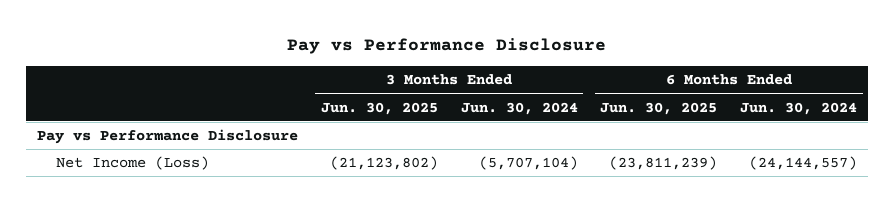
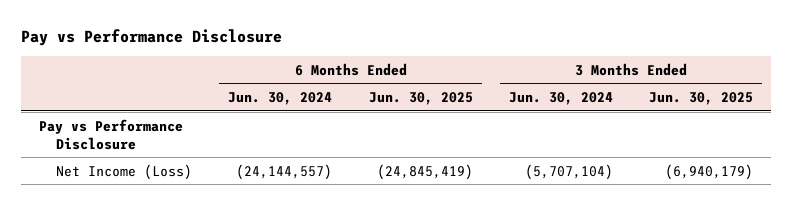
- | 3 Months Ended Jun. 30, 2025 | 3 Months Ended Jun. 30, 2024 | 6 Months Ended Jun. 30, 2025 | 6 Months Ended Jun. 30, 2024
+ | 6 Months Ended Jun. 30, 2024 | 6 Months Ended Jun. 30, 2025 | 3 Months Ended Jun. 30, 2024 | 3 Months Ended Jun. 30, 2025
- Net Income (Loss) | (21,123,802) | (5,707,104) | (23,811,239) | (24,144,557)
+ Net Income (Loss) | (24,144,557) | (24,845,419) | (5,707,104) | (6,940,179)

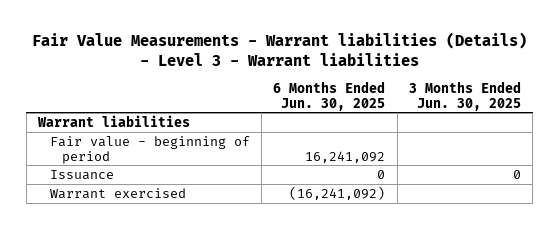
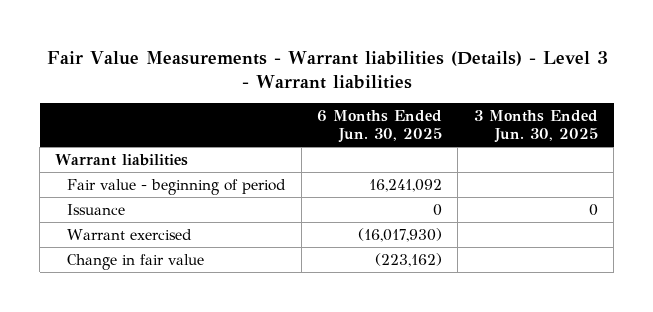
- Warrant exercised | (16,241,092) |
+ Warrant exercised | (16,017,930) |
+ Change in fair value | (223,162) |

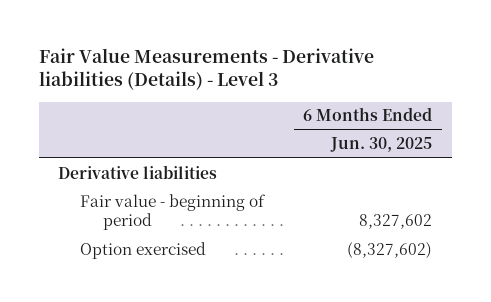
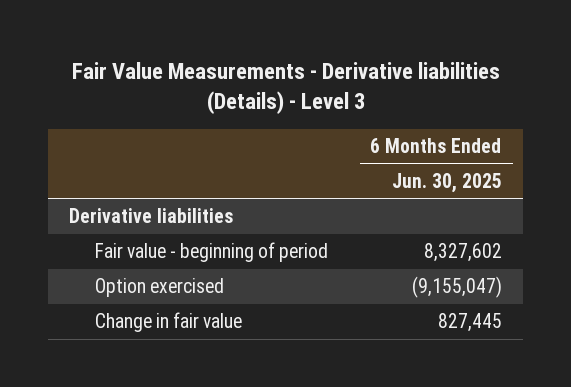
- Option exercised | (8,327,602)
+ Option exercised | (9,155,047)
+ Change in fair value | 827,445

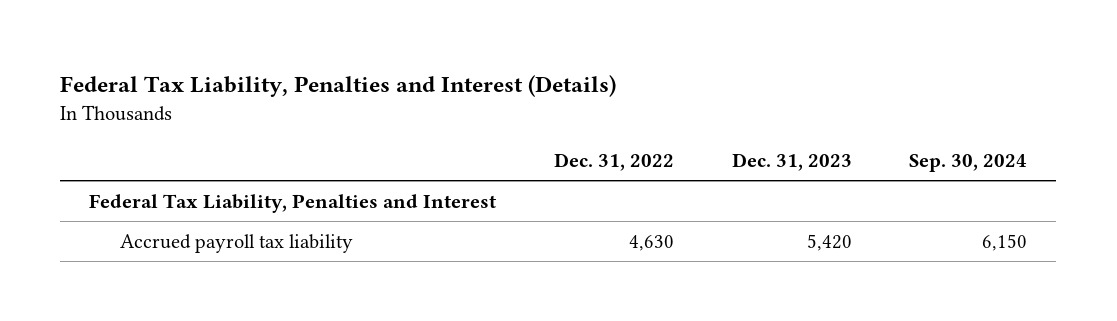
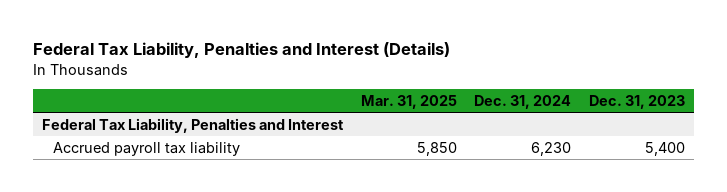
- | Dec. 31, 2022 | Dec. 31, 2023 | Sep. 30, 2024
+ | Mar. 31, 2025 | Dec. 31, 2024 | Dec. 31, 2023
- Accrued payroll tax liability | 4,630 | 5,420 | 6,150
+ Accrued payroll tax liability | 5,850 | 6,230 | 5,400

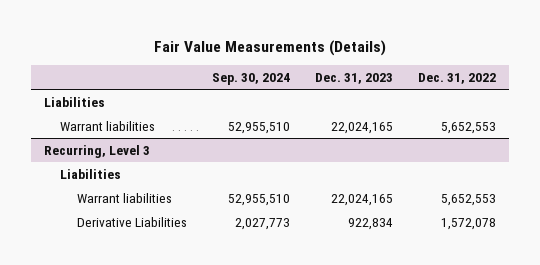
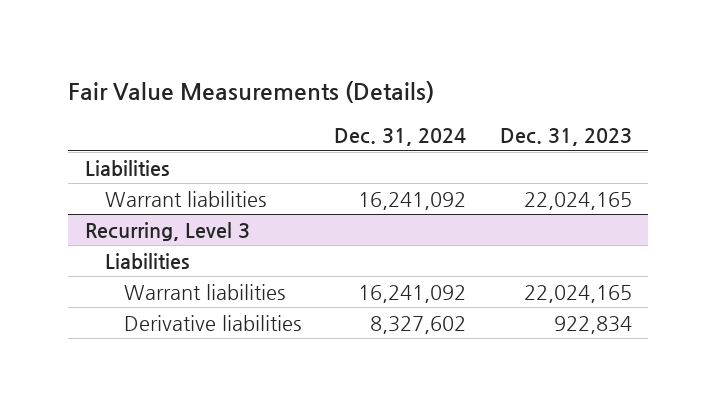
- | Sep. 30, 2024 | Dec. 31, 2023 | Dec. 31, 2022
+ | Dec. 31, 2024 | Dec. 31, 2023
@ Recurring, Level 3
- Derivative Liabilities | 2,027,773 | 922,834 | 1,572,078
+ Derivative liabilities | 8,327,602 | 922,834

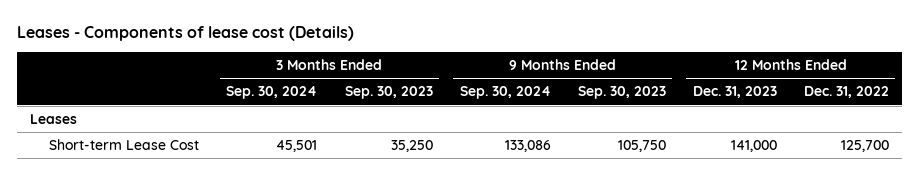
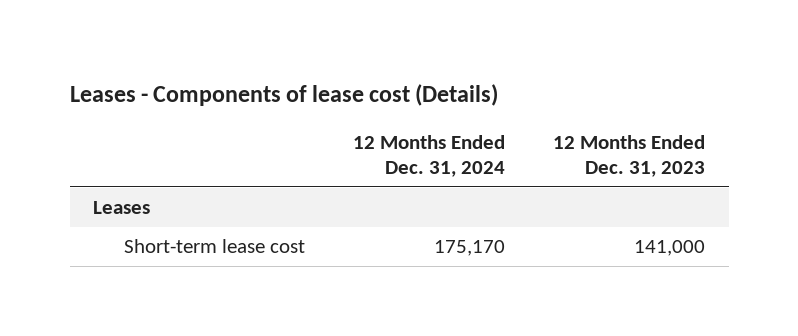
- | 3 Months Ended Sep. 30, 2024 | 3 Months Ended Sep. 30, 2023 | 9 Months Ended Sep. 30, 2024 | 9 Months Ended Sep. 30, 2023 | 12 Months Ended Dec. 31, 2023 | 12 Months Ended Dec. 31, 2022
+ | 12 Months Ended Dec. 31, 2024 | 12 Months Ended Dec. 31, 2023
- Short-term Lease Cost | 45,501 | 35,250 | 133,086 | 105,750 | 141,000 | 125,700
+ Short-term lease cost | 175,170 | 141,000

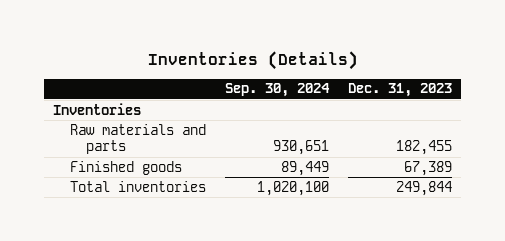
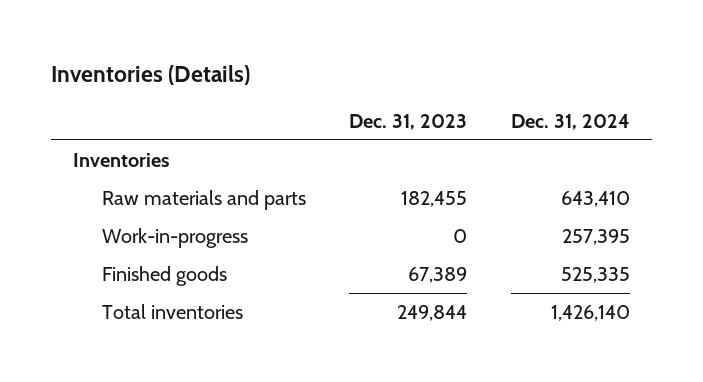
- | Sep. 30, 2024 | Dec. 31, 2023
+ | Dec. 31, 2023 | Dec. 31, 2024
+ Work-in-progress | 0 | 257,395

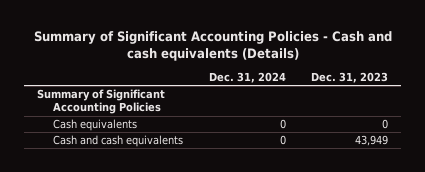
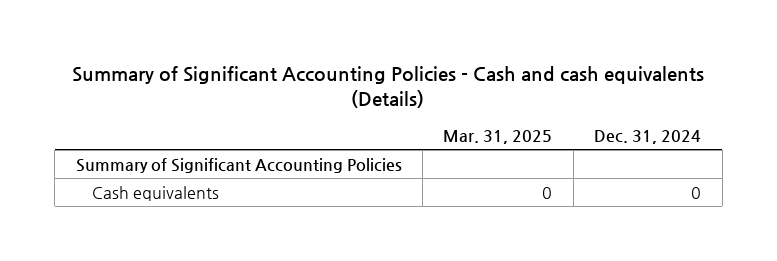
- | Dec. 31, 2024 | Dec. 31, 2023
+ | Mar. 31, 2025 | Dec. 31, 2024
- Cash and cash equivalents | 0 | 43,949

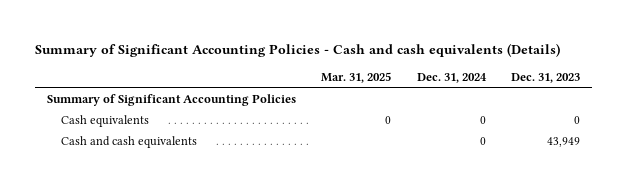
- | Mar. 31, 2025 | Dec. 31, 2024
+ | Mar. 31, 2025 | Dec. 31, 2024 | Dec. 31, 2023
+ Cash and cash equivalents | | 0 | 43,949

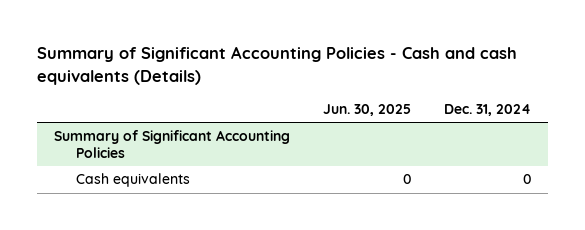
- | Mar. 31, 2025 | Dec. 31, 2024 | Dec. 31, 2023
+ | Jun. 30, 2025 | Dec. 31, 2024
- Cash and cash equivalents | | 0 | 43,949

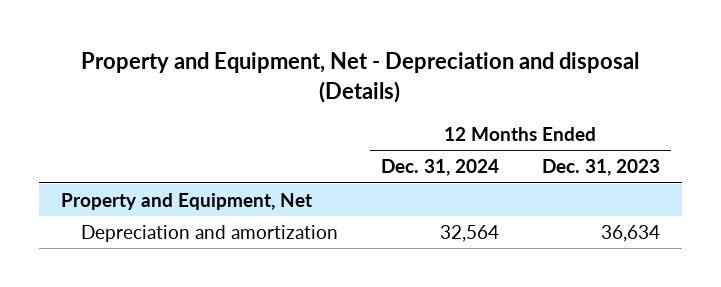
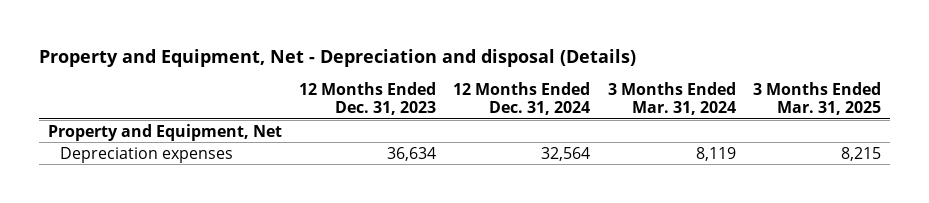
- | 12 Months Ended Dec. 31, 2024 | 12 Months Ended Dec. 31, 2023
+ | 12 Months Ended Dec. 31, 2023 | 12 Months Ended Dec. 31, 2024 | 3 Months Ended Mar. 31, 2024 | 3 Months Ended Mar. 31, 2025
- Depreciation and amortization | 32,564 | 36,634
+ Depreciation expenses | 36,634 | 32,564 | 8,119 | 8,215

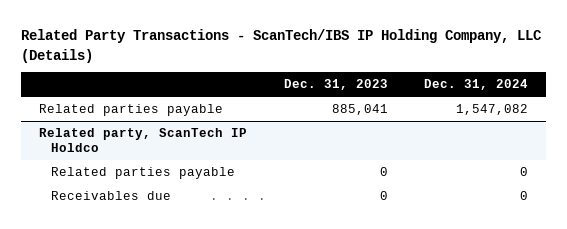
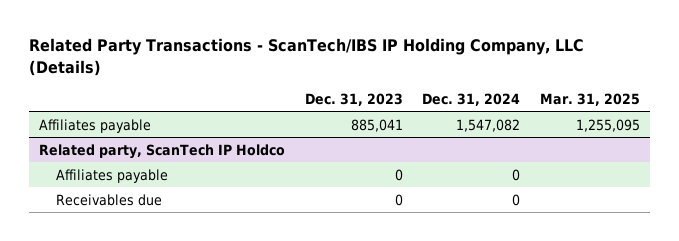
- | Dec. 31, 2023 | Dec. 31, 2024
+ | Dec. 31, 2023 | Dec. 31, 2024 | Mar. 31, 2025
- Related parties payable | 885,041 | 1,547,082
+ Affiliates payable | 885,041 | 1,547,082 | 1,255,095
@ Related party, ScanTech IP Holdco
- Related parties payable | 0 | 0
+ Affiliates payable | 0 | 0 |

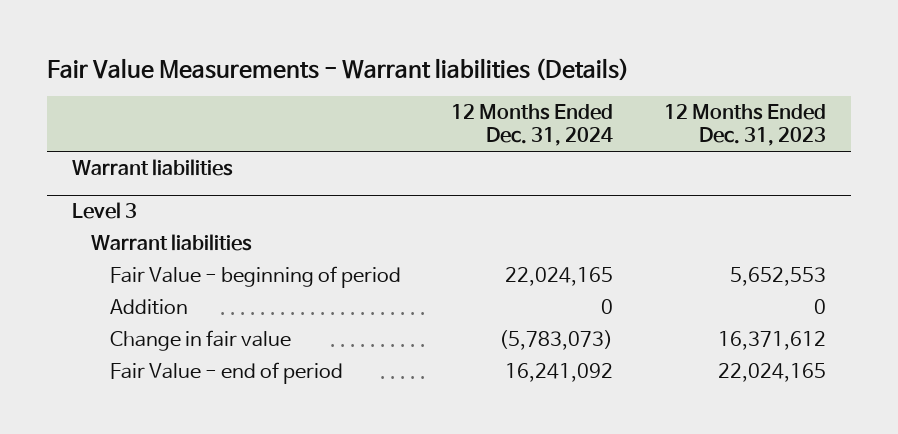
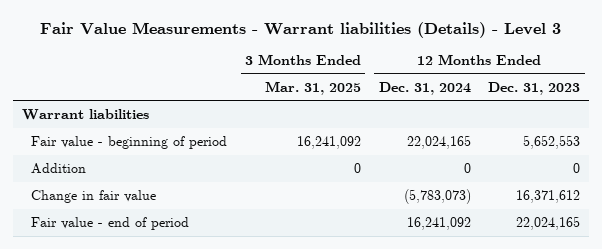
- Fair Value Measurements - Warrant liabilities (Details)
+ Fair Value Measurements - Warrant liabilities (Details) - Level 3
- | 12 Months Ended Dec. 31, 2024 | 12 Months Ended Dec. 31, 2023
+ | 3 Months Ended Mar. 31, 2025 | 12 Months Ended Dec. 31, 2024 | 12 Months Ended Dec. 31, 2023
- Level 3
- Warrant liabilities
- Fair Value - beginning of period | 22,024,165 | 5,652,553
+ Fair value - beginning of period | 16,241,092 | 22,024,165 | 5,652,553
- Fair Value - end of period | 16,241,092 | 22,024,165
+ Fair value - end of period | | 16,241,092 | 22,024,165

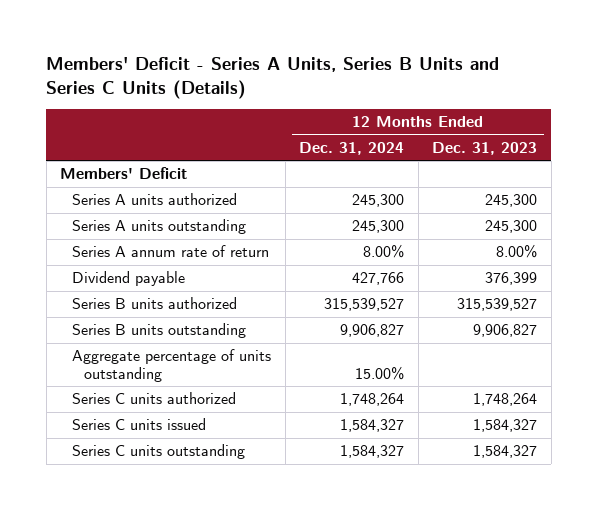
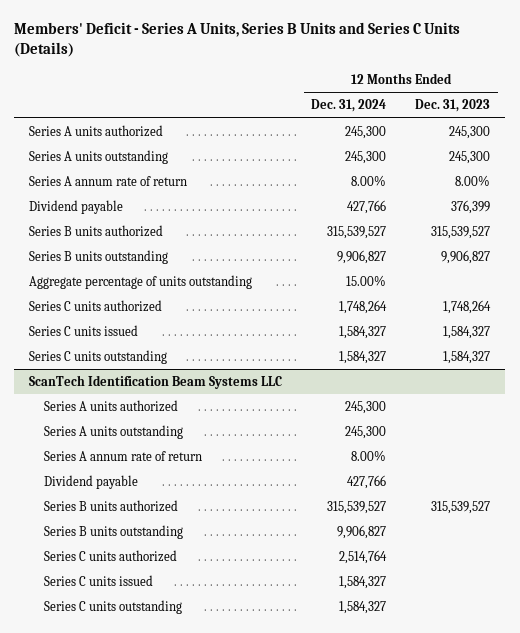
- Members' Deficit
+ ScanTech Identification Beam Systems LLC
+ Series A units authorized | 245,300 |
+ Series A units outstanding | 245,300 |
+ Series A annum rate of return | 8.00% |
+ Dividend payable | 427,766 |
+ Series B units authorized | 315,539,527 | 315,539,527
+ Series B units outstanding | 9,906,827 |
+ Series C units authorized | 2,514,764 |
+ Series C units issued | 1,584,327 |
+ Series C units outstanding | 1,584,327 |

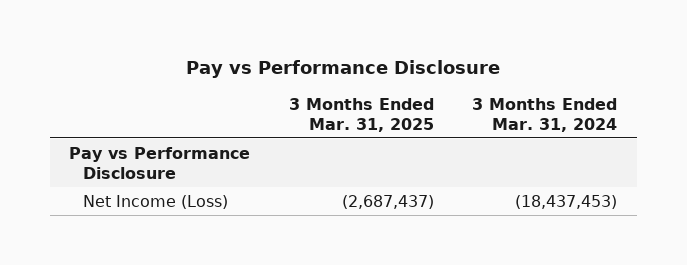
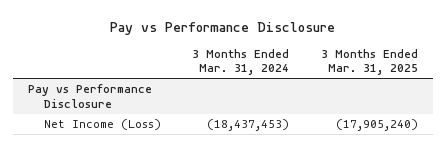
- | 3 Months Ended Mar. 31, 2025 | 3 Months Ended Mar. 31, 2024
+ | 3 Months Ended Mar. 31, 2024 | 3 Months Ended Mar. 31, 2025
- Net Income (Loss) | (2,687,437) | (18,437,453)
+ Net Income (Loss) | (18,437,453) | (17,905,240)

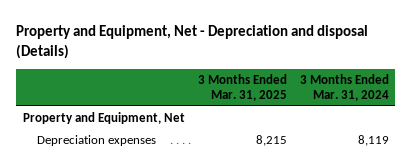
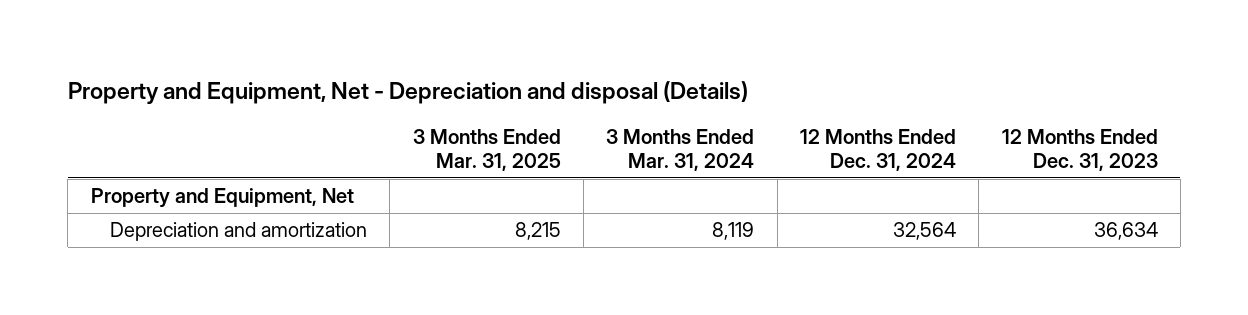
- | 3 Months Ended Mar. 31, 2025 | 3 Months Ended Mar. 31, 2024
+ | 3 Months Ended Mar. 31, 2025 | 3 Months Ended Mar. 31, 2024 | 12 Months Ended Dec. 31, 2024 | 12 Months Ended Dec. 31, 2023
- Depreciation expenses | 8,215 | 8,119
+ Depreciation and amortization | 8,215 | 8,119 | 32,564 | 36,634

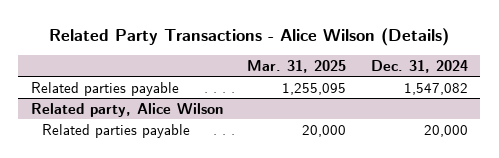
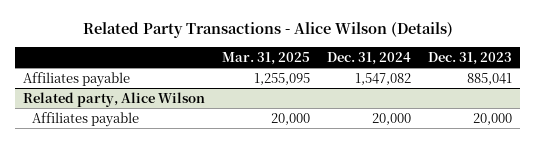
- | Mar. 31, 2025 | Dec. 31, 2024
+ | Mar. 31, 2025 | Dec. 31, 2024 | Dec. 31, 2023
- Related parties payable | 1,255,095 | 1,547,082
+ Affiliates payable | 1,255,095 | 1,547,082 | 885,041
@ Related party, Alice Wilson
- Related parties payable | 20,000 | 20,000
+ Affiliates payable | 20,000 | 20,000 | 20,000

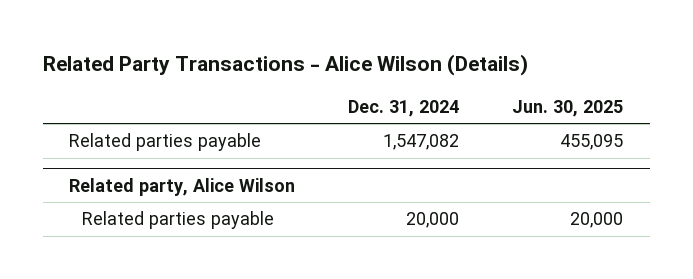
- | Mar. 31, 2025 | Dec. 31, 2024 | Dec. 31, 2023
+ | Dec. 31, 2024 | Jun. 30, 2025
- Affiliates payable | 1,255,095 | 1,547,082 | 885,041
+ Related parties payable | 1,547,082 | 455,095
@ Related party, Alice Wilson
- Affiliates payable | 20,000 | 20,000 | 20,000
+ Related parties payable | 20,000 | 20,000

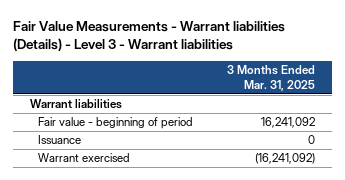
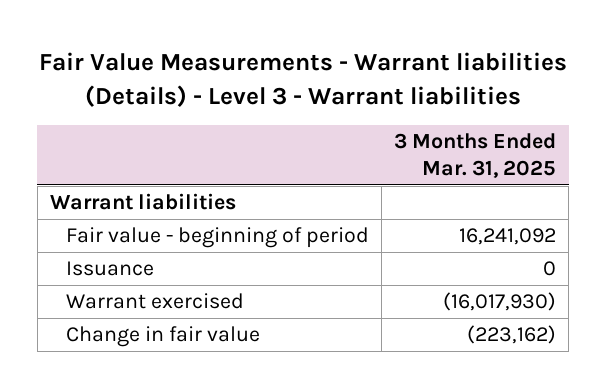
- Warrant exercised | (16,241,092)
+ Warrant exercised | (16,017,930)
+ Change in fair value | (223,162)

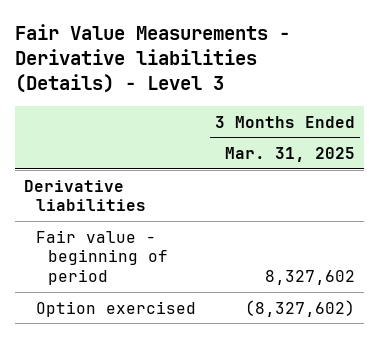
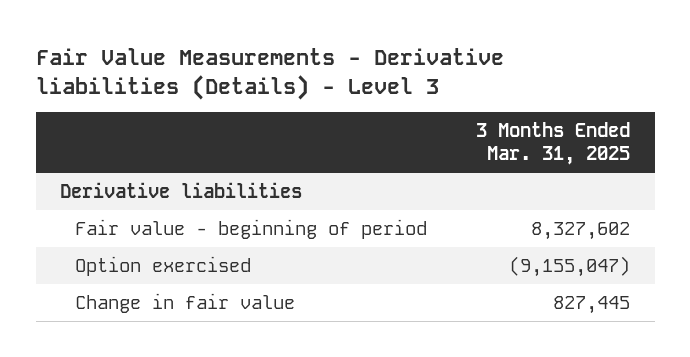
- Option exercised | (8,327,602)
+ Option exercised | (9,155,047)
+ Change in fair value | 827,445

